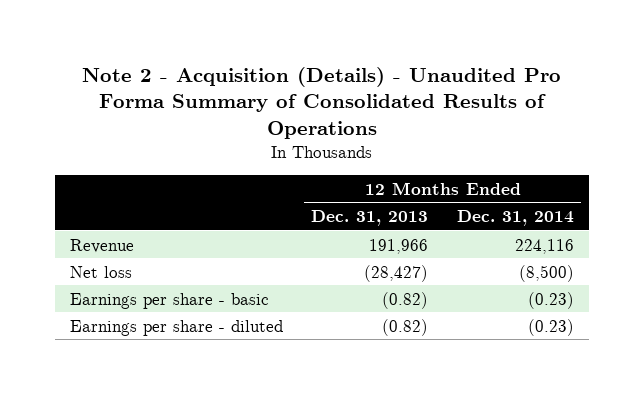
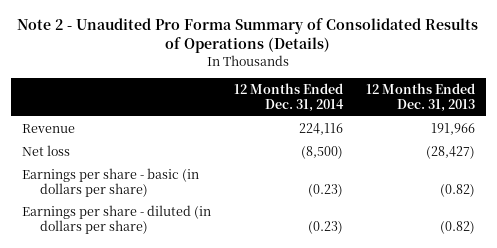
- Note 2 - Acquisition (Details) - Unaudited Pro Forma Summary of Consolidated Results of Operations
+ Note 2 - Unaudited Pro Forma Summary of Consolidated Results of Operations (Details)
- | 12 Months Ended Dec. 31, 2013 | 12 Months Ended Dec. 31, 2014
+ | 12 Months Ended Dec. 31, 2014 | 12 Months Ended Dec. 31, 2013
- Earnings per share - basic | (0.82) | (0.23)
- Earnings per share - diluted | (0.82) | (0.23)
+ Earnings per share - basic (in dollars per share) | (0.23) | (0.82)
+ Earnings per share - diluted (in dollars per share) | (0.23) | (0.82)

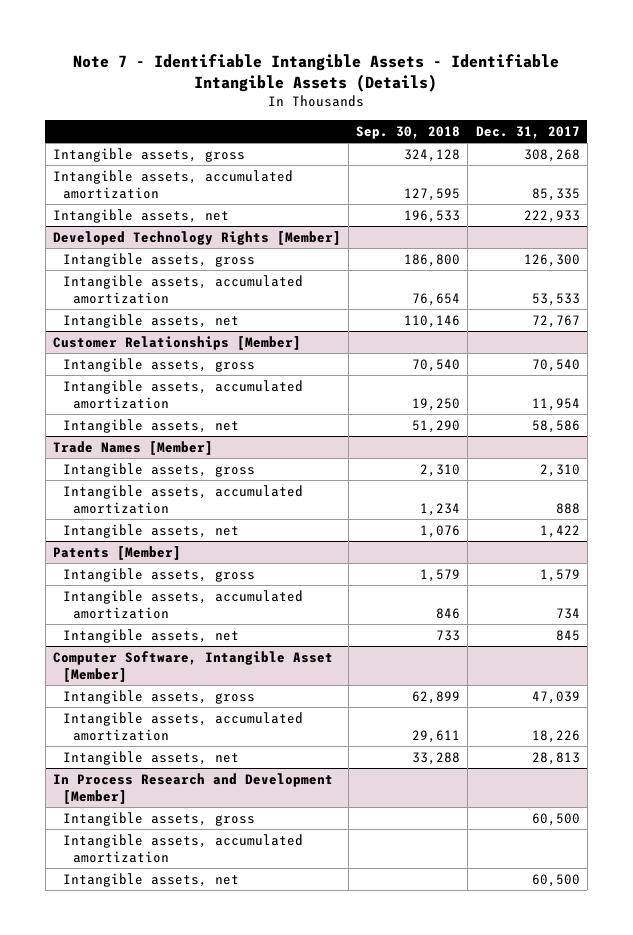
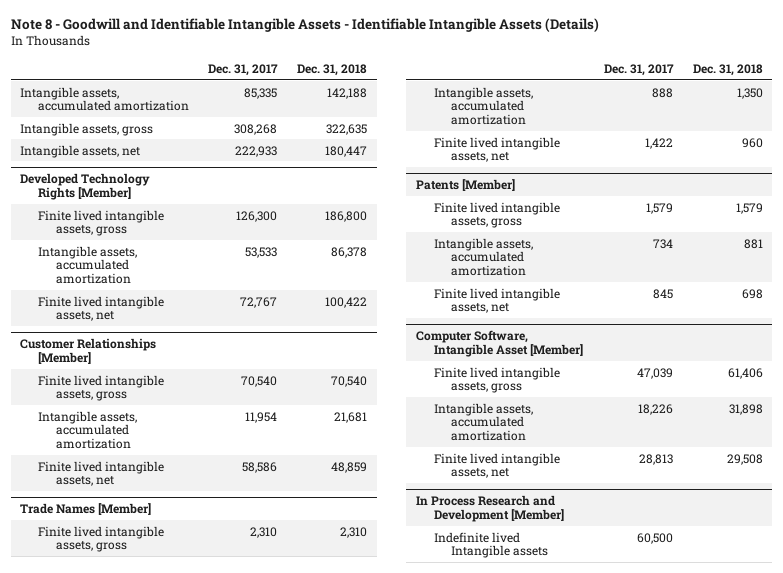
- Note 7 - Identifiable Intangible Assets - Identifiable Intangible Assets (Details)
+ Note 8 - Goodwill and Identifiable Intangible Assets - Identifiable Intangible Assets (Details)
- | Sep. 30, 2018 | Dec. 31, 2017
+ | Dec. 31, 2017 | Dec. 31, 2018
moved down: Intangible assets, gross | 308,268 | 322,635
@ Developed Technology Rights [Member]
- Intangible assets, gross | 186,800 | 126,300
+ Finite lived intangible assets, gross | 126,300 | 186,800
- Intangible assets, net | 110,146 | 72,767
+ Finite lived intangible assets, net | 72,767 | 100,422
@ Customer Relationships [Member]
- Intangible assets, gross | 70,540 | 70,540
+ Finite lived intangible assets, gross | 70,540 | 70,540
- Intangible assets, net | 51,290 | 58,586
+ Finite lived intangible assets, net | 58,586 | 48,859
@ Trade Names [Member]
- Intangible assets, gross | 2,310 | 2,310
+ Finite lived intangible assets, gross | 2,310 | 2,310
- Intangible assets, net | 1,076 | 1,422
+ Finite lived intangible assets, net | 1,422 | 960
@ Patents [Member]
- Intangible assets, gross | 1,579 | 1,579
+ Finite lived intangible assets, gross | 1,579 | 1,579
- Intangible assets, net | 733 | 845
+ Finite lived intangible assets, net | 845 | 698
@ Computer Software, Intangible Asset [Member]
- Intangible assets, gross | 62,899 | 47,039
+ Finite lived intangible assets, gross | 47,039 | 61,406
- Intangible assets, net | 33,288 | 28,813
+ Finite lived intangible assets, net | 28,813 | 29,508
@ In Process Research and Development [Member]
- Intangible assets, gross | | 60,500
- Intangible assets, accumulated amortization
- Intangible assets, net | | 60,500
+ Indefinite lived Intangible assets | 60,500 |

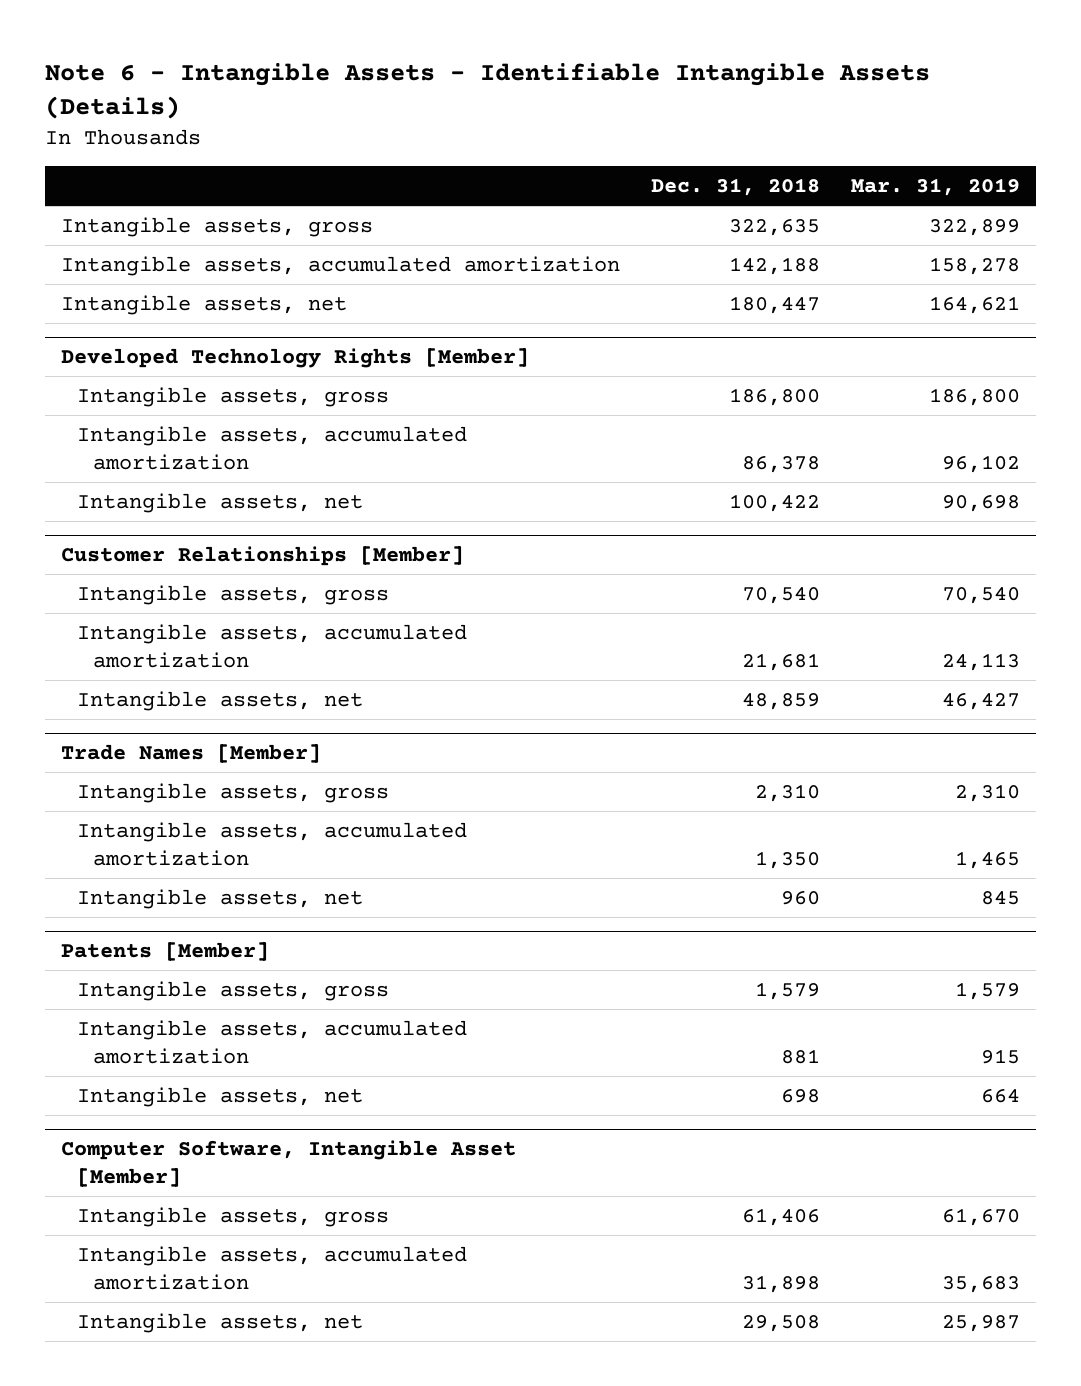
- Note 8 - Goodwill and Identifiable Intangible Assets - Identifiable Intangible Assets (Details)
+ Note 6 - Intangible Assets - Identifiable Intangible Assets (Details)
- | Dec. 31, 2017 | Dec. 31, 2018
+ | Dec. 31, 2018 | Mar. 31, 2019
moved down: Intangible assets, accumulated amortization | 142,188 | 158,278
@ Developed Technology Rights [Member]
- Finite lived intangible assets, gross | 126,300 | 186,800
+ Intangible assets, gross | 186,800 | 186,800
- Finite lived intangible assets, net | 72,767 | 100,422
+ Intangible assets, net | 100,422 | 90,698
@ Customer Relationships [Member]
- Finite lived intangible assets, gross | 70,540 | 70,540
+ Intangible assets, gross | 70,540 | 70,540
- Finite lived intangible assets, net | 58,586 | 48,859
+ Intangible assets, net | 48,859 | 46,427
@ Trade Names [Member]
- Finite lived intangible assets, gross | 2,310 | 2,310
+ Intangible assets, gross | 2,310 | 2,310
- Finite lived intangible assets, net | 1,422 | 960
+ Intangible assets, net | 960 | 845
@ Patents [Member]
- Finite lived intangible assets, gross | 1,579 | 1,579
+ Intangible assets, gross | 1,579 | 1,579
- Finite lived intangible assets, net | 845 | 698
+ Intangible assets, net | 698 | 664
@ Computer Software, Intangible Asset [Member]
- Finite lived intangible assets, gross | 47,039 | 61,406
+ Intangible assets, gross | 61,406 | 61,670
- Finite lived intangible assets, net | 28,813 | 29,508
- In Process Research and Development [Member]
- Indefinite lived Intangible assets | 60,500 |
@ Computer Software, Intangible Asset [Member]
+ Intangible assets, net | 29,508 | 25,987

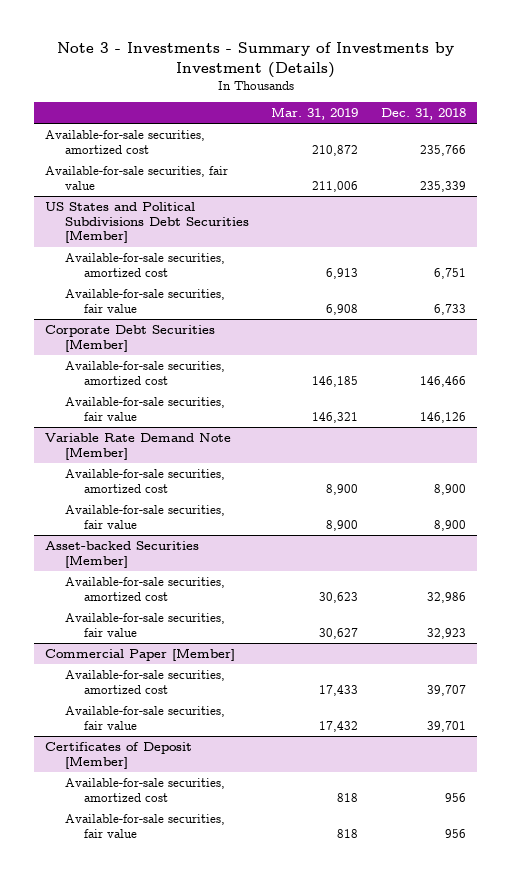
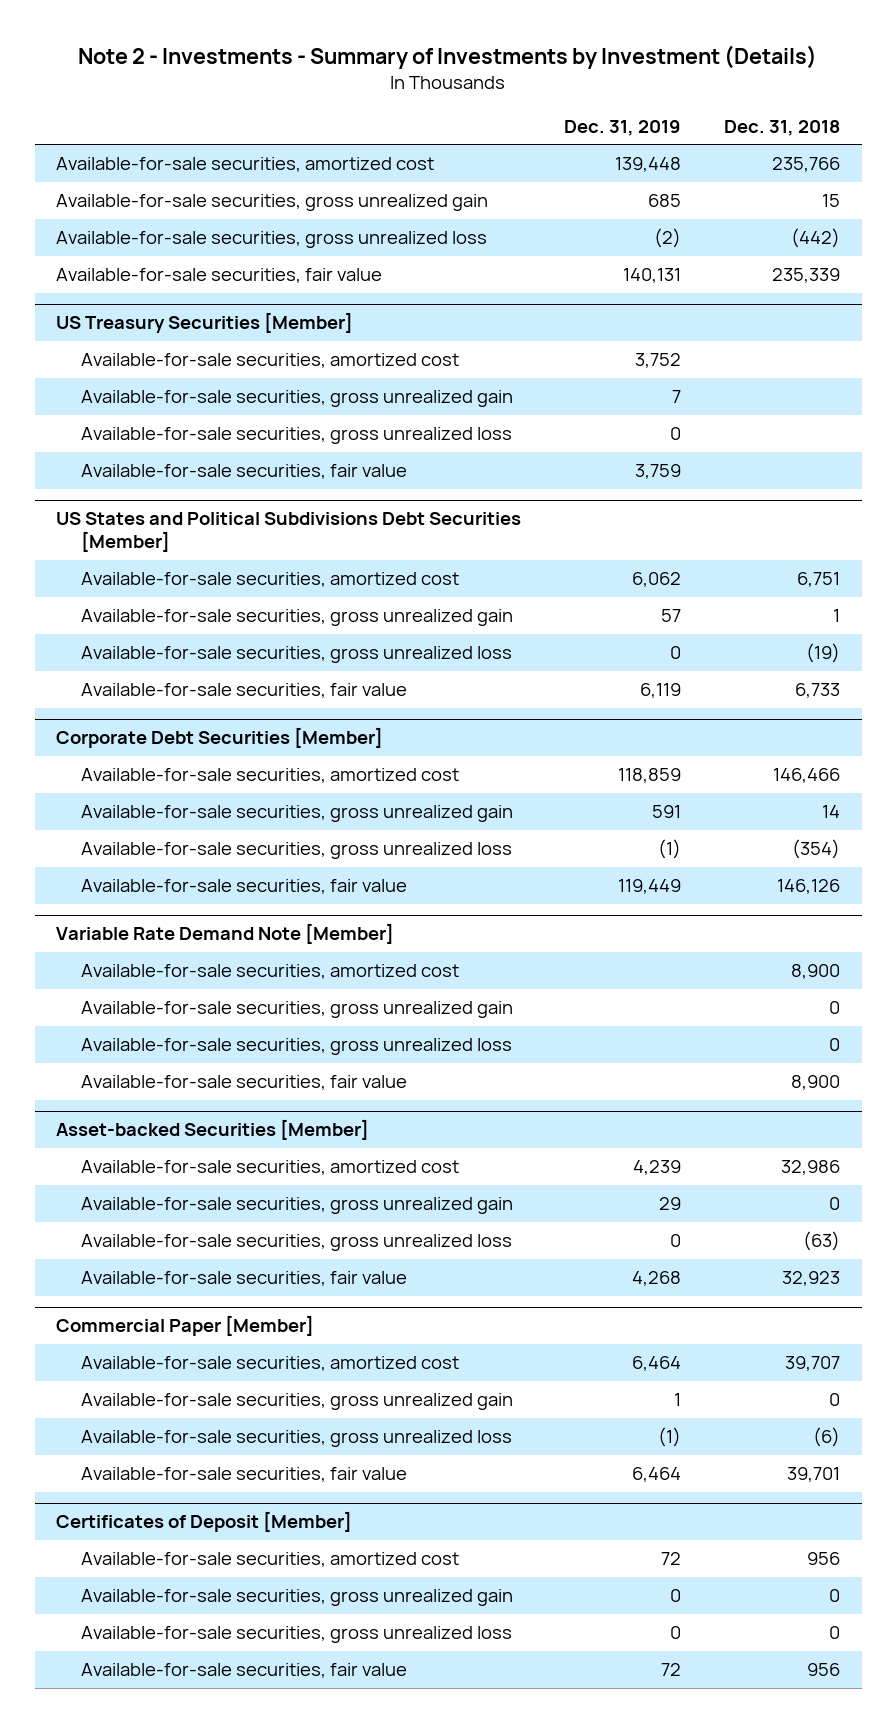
- Note 3 - Investments - Summary of Investments by Investment (Details)
+ Note 2 - Investments - Summary of Investments by Investment (Details)
- | Mar. 31, 2019 | Dec. 31, 2018
+ | Dec. 31, 2019 | Dec. 31, 2018
+ Available-for-sale securities, gross unrealized gain | 685 | 15
+ Available-for-sale securities, gross unrealized loss | (2) | (442)
+ US Treasury Securities [Member]
+ Available-for-sale securities, amortized cost | 3,752 |
+ Available-for-sale securities, gross unrealized gain | 7 |
+ Available-for-sale securities, gross unrealized loss | 0 |
+ Available-for-sale securities, fair value | 3,759 |
@ US States and Political Subdivisions Debt Securities [Member]
+ Available-for-sale securities, gross unrealized gain | 57 | 1
+ Available-for-sale securities, gross unrealized loss | 0 | (19)
@ Corporate Debt Securities [Member]
+ Available-for-sale securities, gross unrealized gain | 591 | 14
+ Available-for-sale securities, gross unrealized loss | (1) | (354)
@ Variable Rate Demand Note [Member]
+ Available-for-sale securities, gross unrealized gain | | 0
+ Available-for-sale securities, gross unrealized loss | | 0
@ Asset-backed Securities [Member]
+ Available-for-sale securities, gross unrealized gain | 29 | 0
+ Available-for-sale securities, gross unrealized loss | 0 | (63)
@ Commercial Paper [Member]
+ Available-for-sale securities, gross unrealized gain | 1 | 0
+ Available-for-sale securities, gross unrealized loss | (1) | (6)
@ Certificates of Deposit [Member]
+ Available-for-sale securities, gross unrealized gain | 0 | 0
+ Available-for-sale securities, gross unrealized loss | 0 | 0

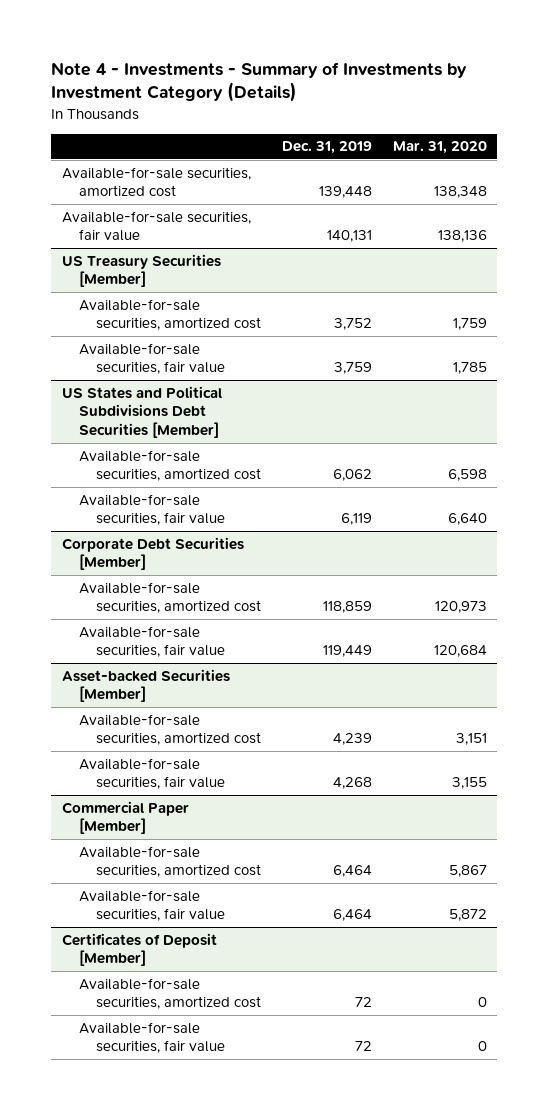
- Note 2 - Investments - Summary of Investments by Investment (Details)
+ Note 4 - Investments - Summary of Investments by Investment Category (Details)
- | Dec. 31, 2019 | Dec. 31, 2018
+ | Dec. 31, 2019 | Mar. 31, 2020
- Available-for-sale securities, gross unrealized gain | 685 | 15
- Available-for-sale securities, gross unrealized loss | (2) | (442)
@ US Treasury Securities [Member]
- Available-for-sale securities, gross unrealized gain | 7 |
- Available-for-sale securities, gross unrealized loss | 0 |
@ US States and Political Subdivisions Debt Securities [Member]
- Available-for-sale securities, gross unrealized gain | 57 | 1
- Available-for-sale securities, gross unrealized loss | 0 | (19)
@ Corporate Debt Securities [Member]
- Available-for-sale securities, gross unrealized gain | 591 | 14
- Available-for-sale securities, gross unrealized loss | (1) | (354)
- Variable Rate Demand Note [Member]
- Available-for-sale securities, amortized cost | | 8,900
- Available-for-sale securities, gross unrealized gain | | 0
- Available-for-sale securities, gross unrealized loss | | 0
- Available-for-sale securities, fair value | | 8,900
@ Asset-backed Securities [Member]
- Available-for-sale securities, gross unrealized gain | 29 | 0
- Available-for-sale securities, gross unrealized loss | 0 | (63)
@ Commercial Paper [Member]
- Available-for-sale securities, gross unrealized gain | 1 | 0
- Available-for-sale securities, gross unrealized loss | (1) | (6)
@ Certificates of Deposit [Member]
- Available-for-sale securities, gross unrealized gain | 0 | 0
- Available-for-sale securities, gross unrealized loss | 0 | 0

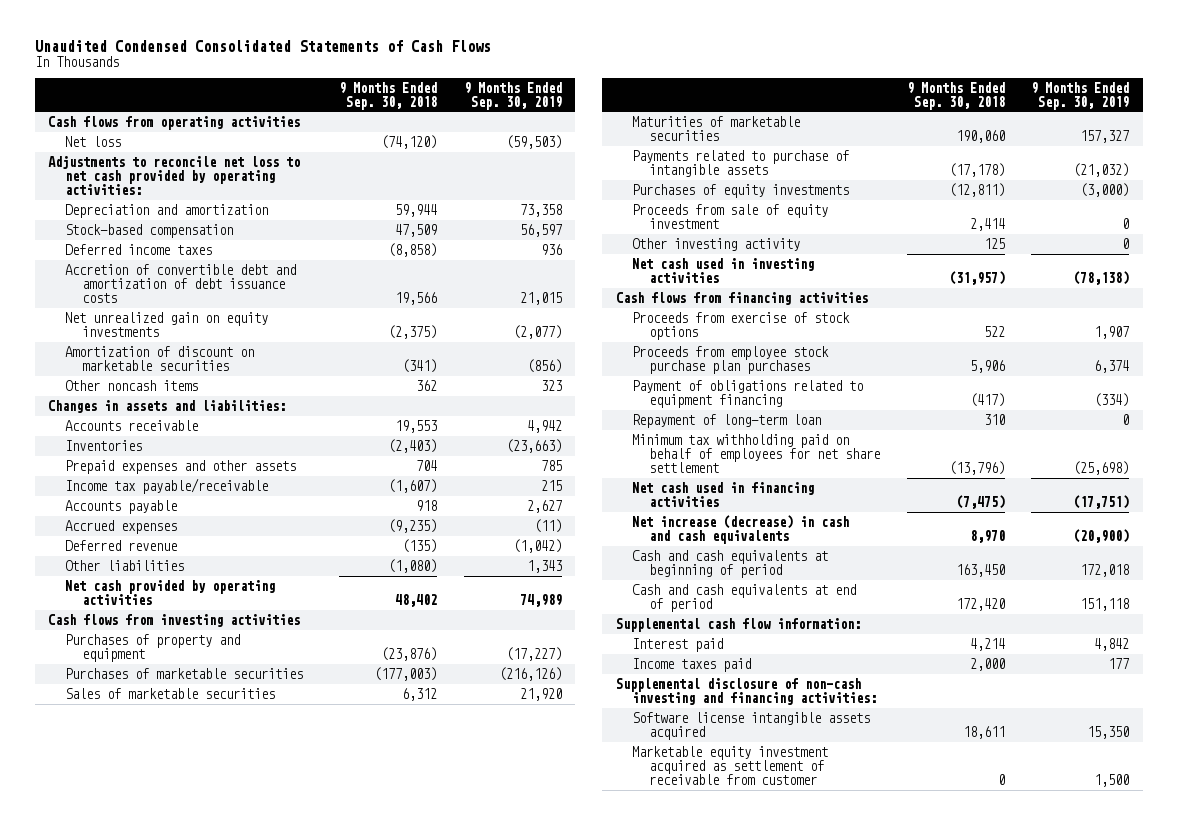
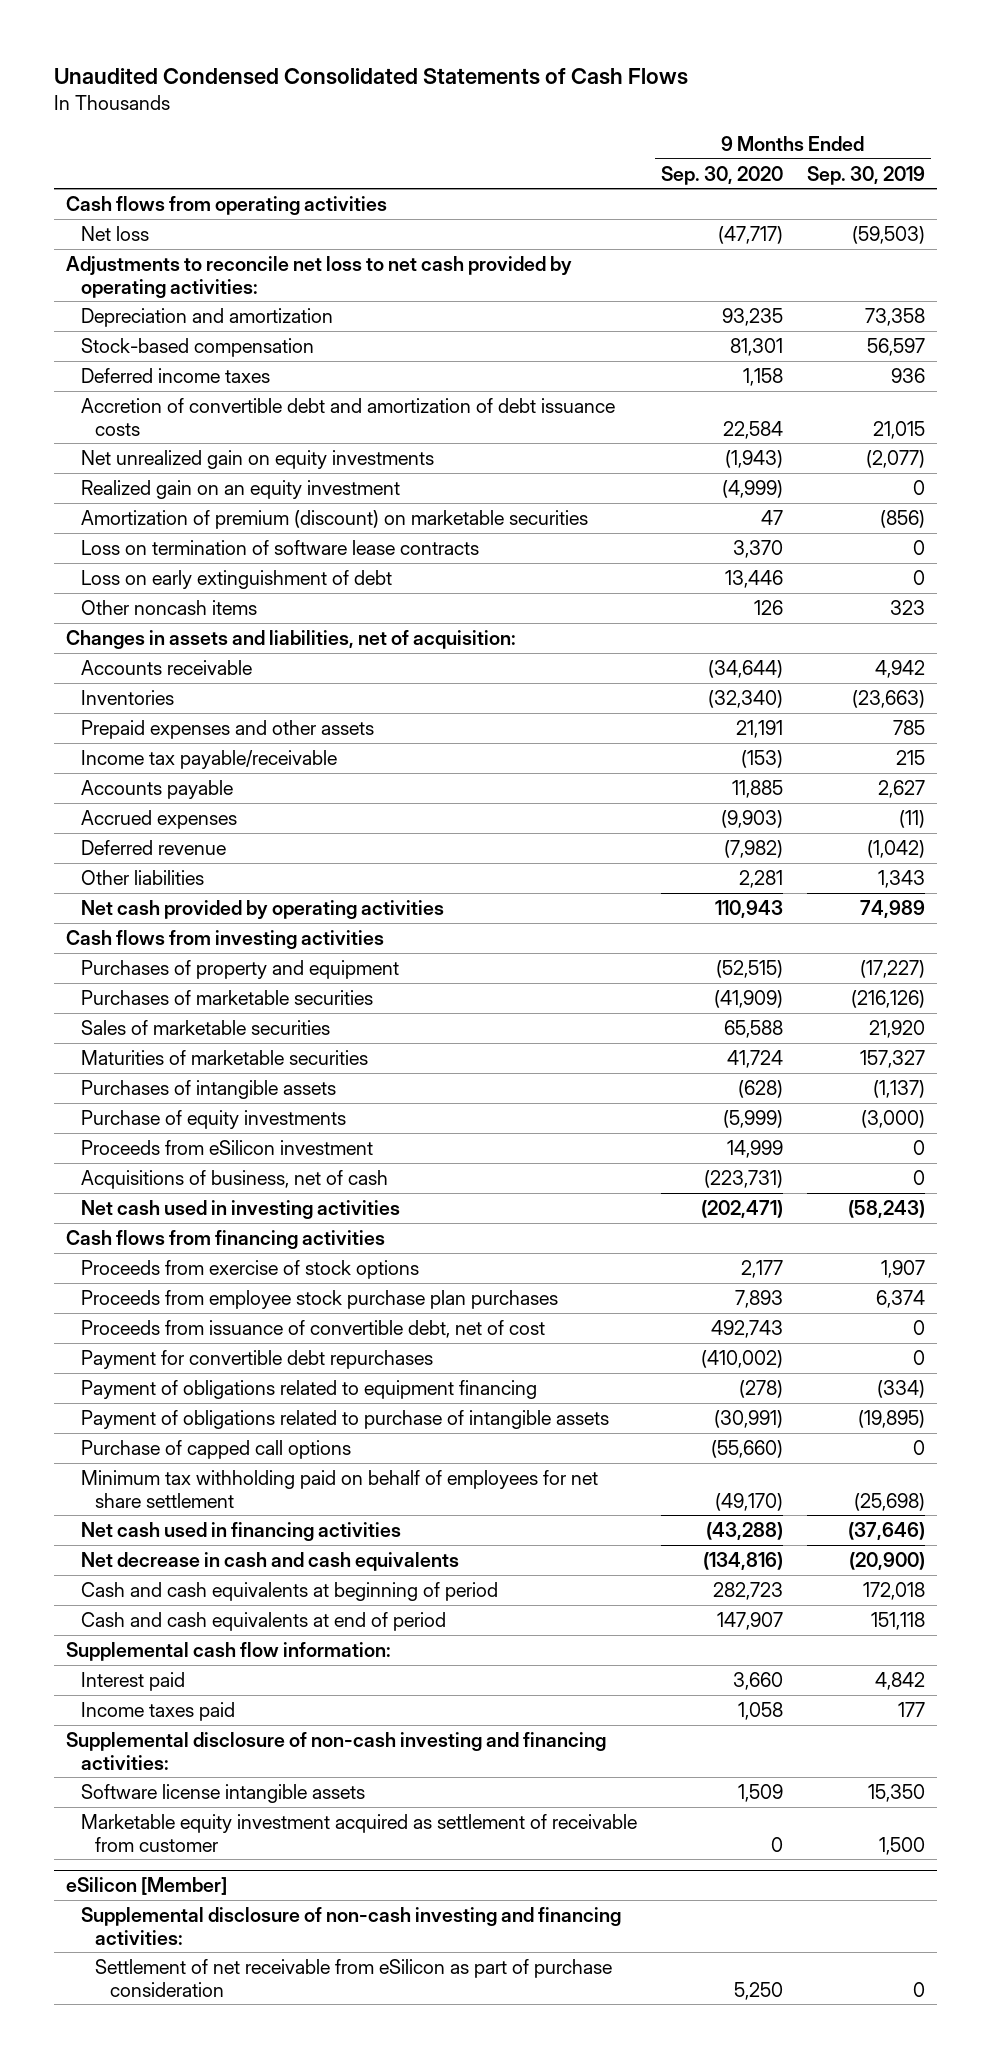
- | 9 Months Ended Sep. 30, 2018 | 9 Months Ended Sep. 30, 2019
+ | 9 Months Ended Sep. 30, 2020 | 9 Months Ended Sep. 30, 2019
- Amortization of discount on marketable securities | (341) | (856)
+ Realized gain on an equity investment | (4,999) | 0
+ Amortization of premium (discount) on marketable securities | 47 | (856)
+ Loss on termination of software lease contracts | 3,370 | 0
+ Loss on early extinguishment of debt | 13,446 | 0
- Changes in assets and liabilities:
+ Changes in assets and liabilities, net of acquisition:
- Payments related to purchase of intangible assets | (17,178) | (21,032)
- Purchases of equity investments | (12,811) | (3,000)
- Proceeds from sale of equity investment | 2,414 | 0
- Other investing activity | 125 | 0
- Net cash used in investing activities | (31,957) | (78,138)
+ Purchases of intangible assets | (628) | (1,137)
+ Purchase of equity investments | (5,999) | (3,000)
+ Proceeds from eSilicon investment | 14,999 | 0
+ Acquisitions of business, net of cash | (223,731) | 0
+ Net cash used in investing activities | (202,471) | (58,243)
+ Proceeds from issuance of convertible debt, net of cost | 492,743 | 0
+ Payment for convertible debt repurchases | (410,002) | 0
- Repayment of long-term loan | 310 | 0
+ Payment of obligations related to purchase of intangible assets | (30,991) | (19,895)
+ Purchase of capped call options | (55,660) | 0
- Net cash used in financing activities | (7,475) | (17,751)
- Net increase (decrease) in cash and cash equivalents | 8,970 | (20,900)
+ Net cash used in financing activities | (43,288) | (37,646)
+ Net decrease in cash and cash equivalents | (134,816) | (20,900)
- Software license intangible assets acquired | 18,611 | 15,350
+ Software license intangible assets | 1,509 | 15,350
+ eSilicon [Member]
+ Supplemental disclosure of non-cash investing and financing activities:
+ Settlement of net receivable from eSilicon as part of purchase consideration | 5,250 | 0

